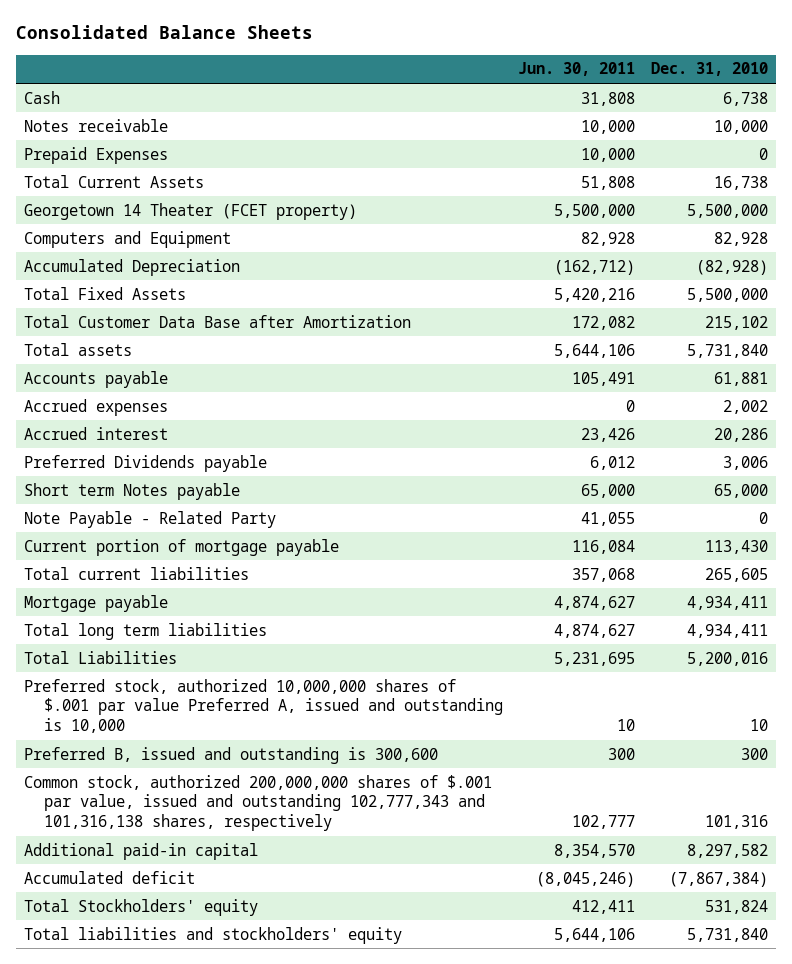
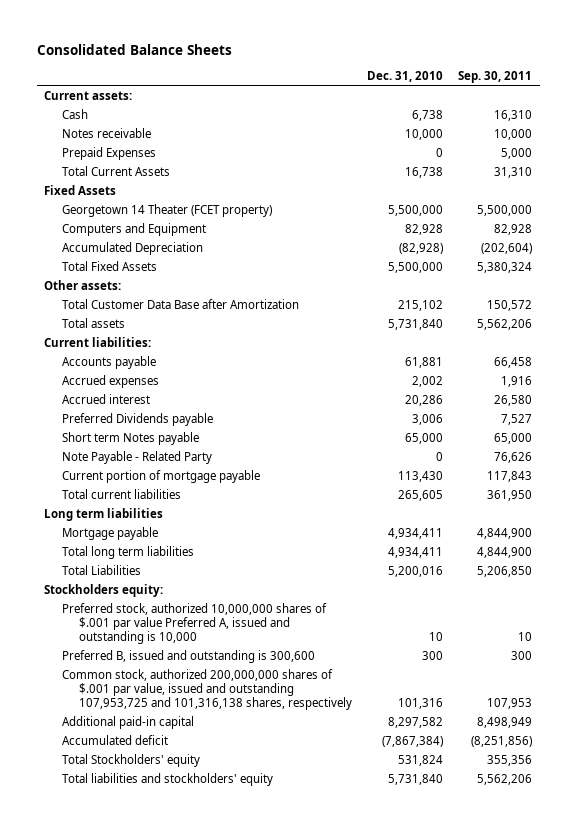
- | Jun. 30, 2011 | Dec. 31, 2010
+ | Dec. 31, 2010 | Sep. 30, 2011
+ Current assets:
+ Fixed Assets
+ Other assets:
+ Current liabilities:
+ Long term liabilities
+ Stockholders equity:
- Common stock, authorized 200,000,000 shares of $.001 par value, issued and outstanding 102,777,343 and 101,316,138 shares, respectively | 102,777 | 101,316
+ Common stock, authorized 200,000,000 shares of $.001 par value, issued and outstanding 107,953,725 and 101,316,138 shares, respectively | 101,316 | 107,953

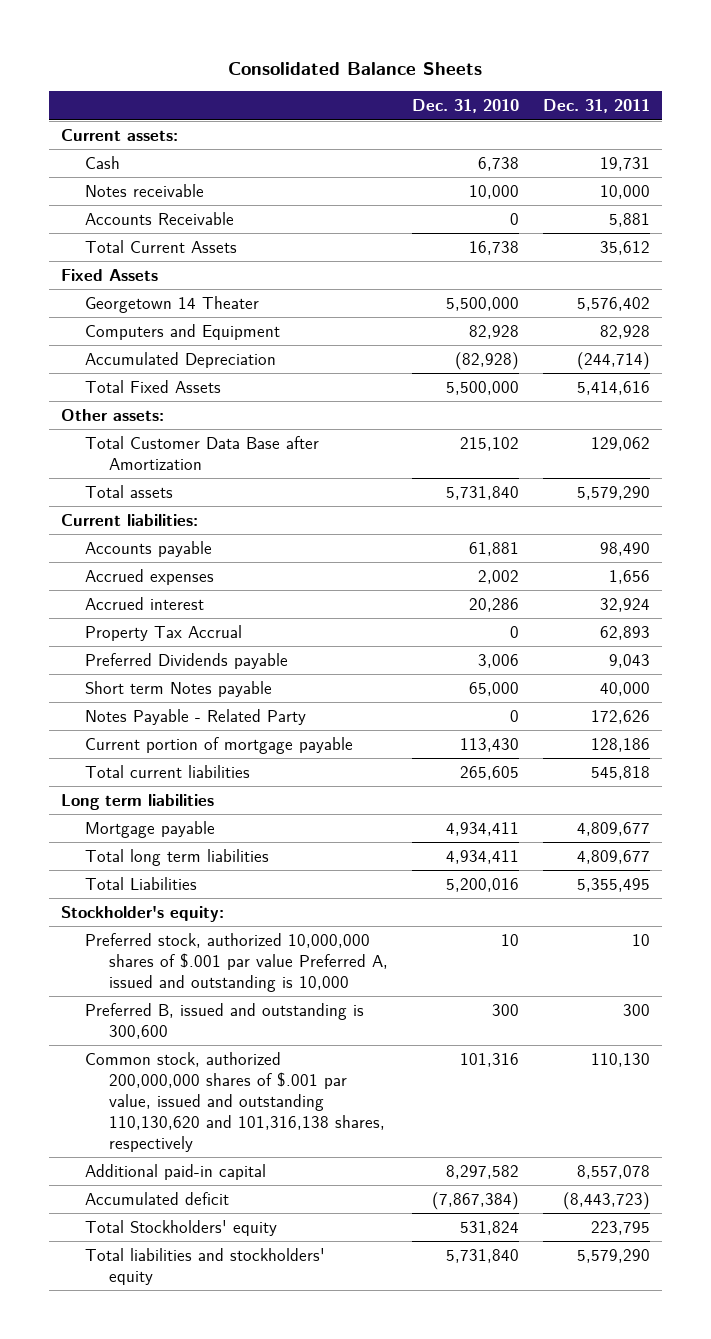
- | Dec. 31, 2010 | Sep. 30, 2011
+ | Dec. 31, 2010 | Dec. 31, 2011
- Prepaid Expenses | 0 | 5,000
+ Accounts Receivable | 0 | 5,881
- Georgetown 14 Theater (FCET property) | 5,500,000 | 5,500,000
+ Georgetown 14 Theater | 5,500,000 | 5,576,402
+ Property Tax Accrual | 0 | 62,893
- Note Payable - Related Party | 0 | 76,626
+ Notes Payable - Related Party | 0 | 172,626
- Stockholders equity:
+ Stockholder's equity:
- Common stock, authorized 200,000,000 shares of $.001 par value, issued and outstanding 107,953,725 and 101,316,138 shares, respectively | 101,316 | 107,953
+ Common stock, authorized 200,000,000 shares of $.001 par value, issued and outstanding 110,130,620 and 101,316,138 shares, respectively | 101,316 | 110,130

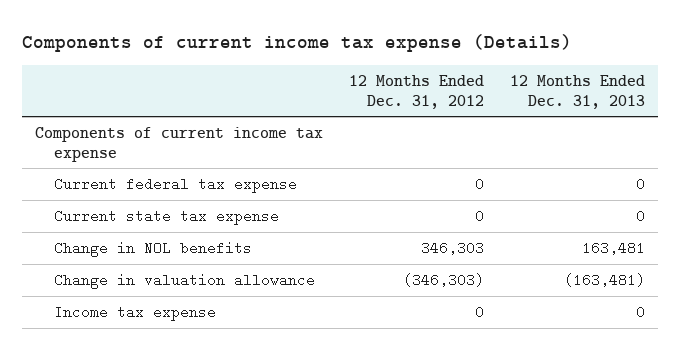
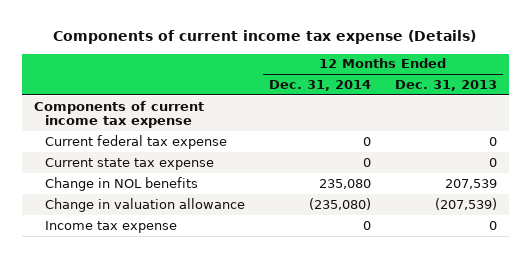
- | 12 Months Ended Dec. 31, 2012 | 12 Months Ended Dec. 31, 2013
+ | 12 Months Ended Dec. 31, 2014 | 12 Months Ended Dec. 31, 2013
- Change in NOL benefits | 346,303 | 163,481
- Change in valuation allowance | (346,303) | (163,481)
+ Change in NOL benefits | 235,080 | 207,539
+ Change in valuation allowance | (235,080) | (207,539)

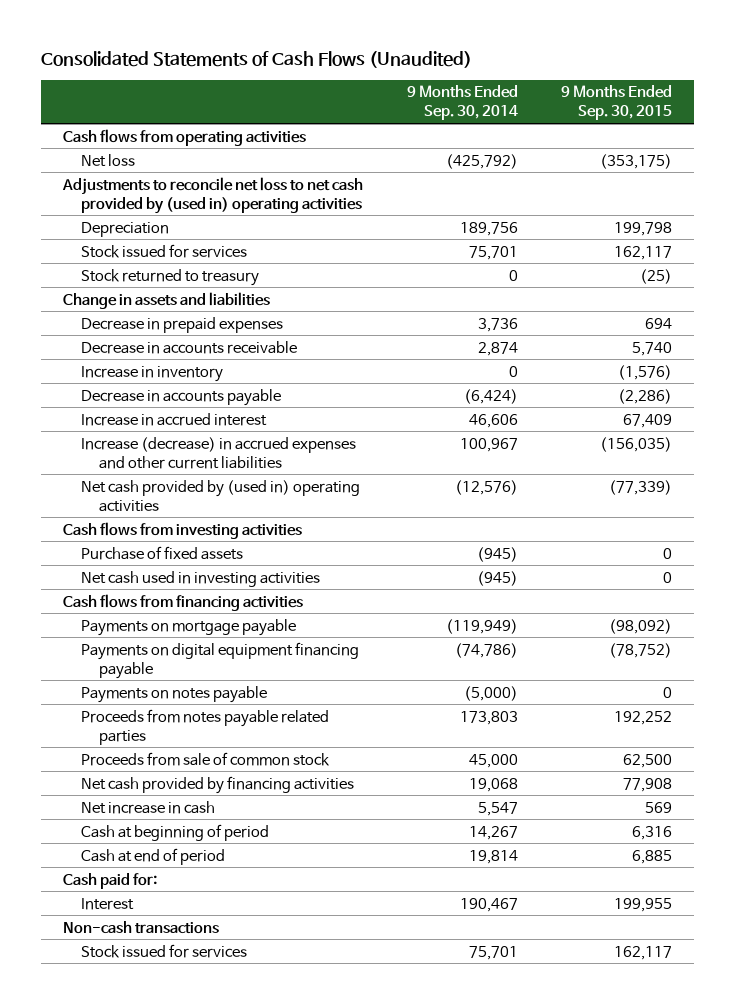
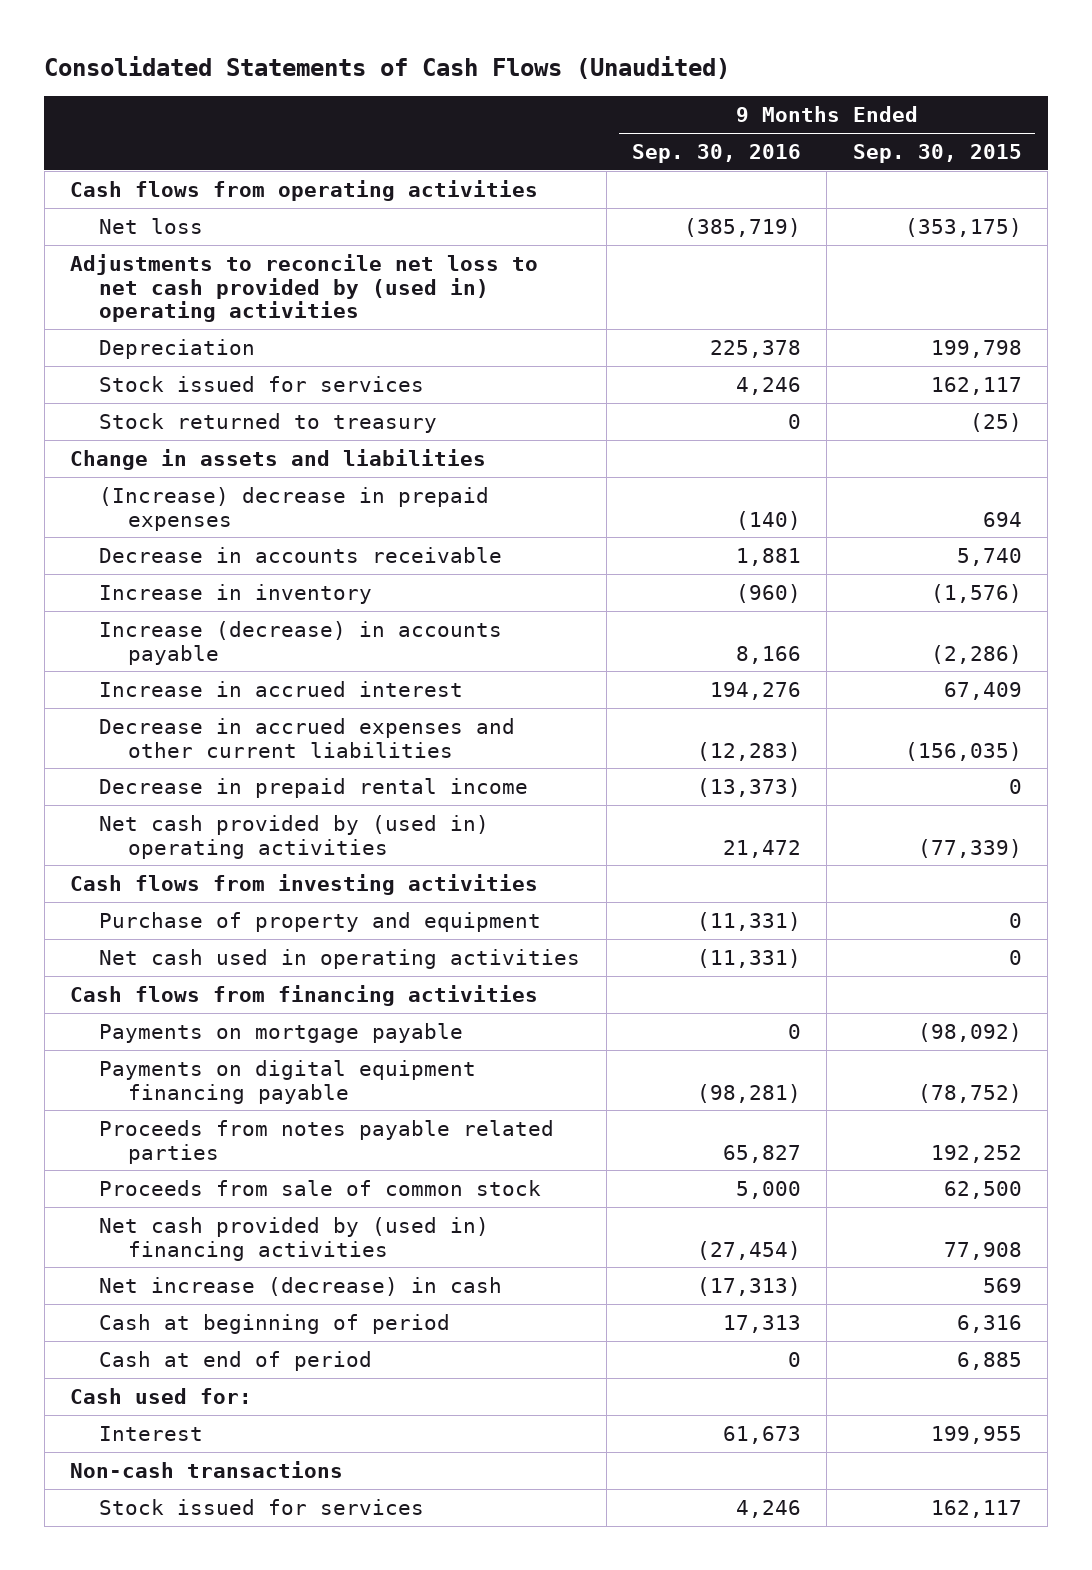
- | 9 Months Ended Sep. 30, 2014 | 9 Months Ended Sep. 30, 2015
+ | 9 Months Ended Sep. 30, 2016 | 9 Months Ended Sep. 30, 2015
- Decrease in prepaid expenses | 3,736 | 694
+ (Increase) decrease in prepaid expenses | (140) | 694
- Decrease in accounts payable | (6,424) | (2,286)
+ Increase (decrease) in accounts payable | 8,166 | (2,286)
- Increase (decrease) in accrued expenses and other current liabilities | 100,967 | (156,035)
+ Decrease in accrued expenses and other current liabilities | (12,283) | (156,035)
+ Decrease in prepaid rental income | (13,373) | 0
- Purchase of fixed assets | (945) | 0
- Net cash used in investing activities | (945) | 0
+ Purchase of property and equipment | (11,331) | 0
+ Net cash used in operating activities | (11,331) | 0
- Payments on notes payable | (5,000) | 0
- Net cash provided by financing activities | 19,068 | 77,908
- Net increase in cash | 5,547 | 569
+ Net cash provided by (used in) financing activities | (27,454) | 77,908
+ Net increase (decrease) in cash | (17,313) | 569
- Cash paid for:
+ Cash used for:

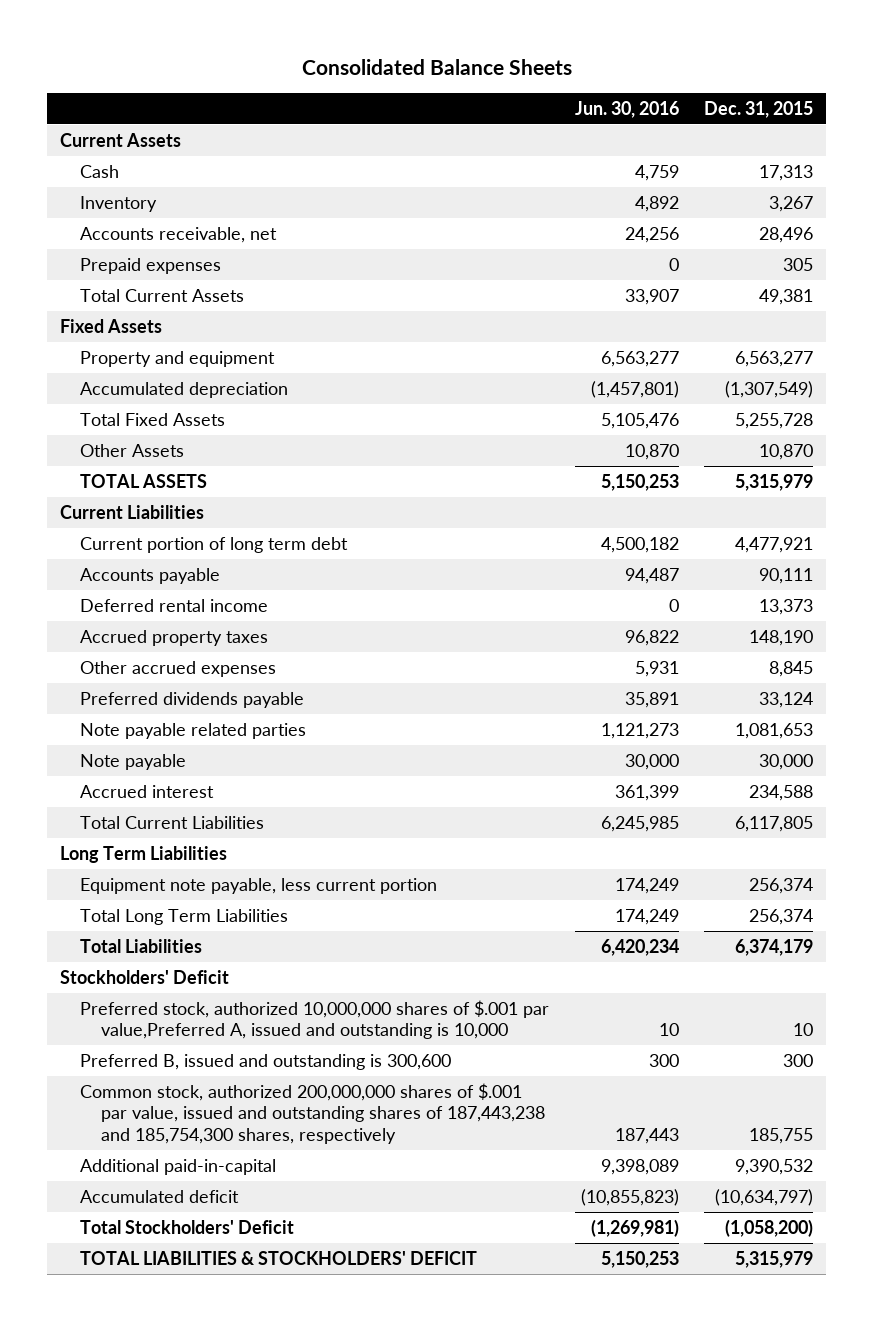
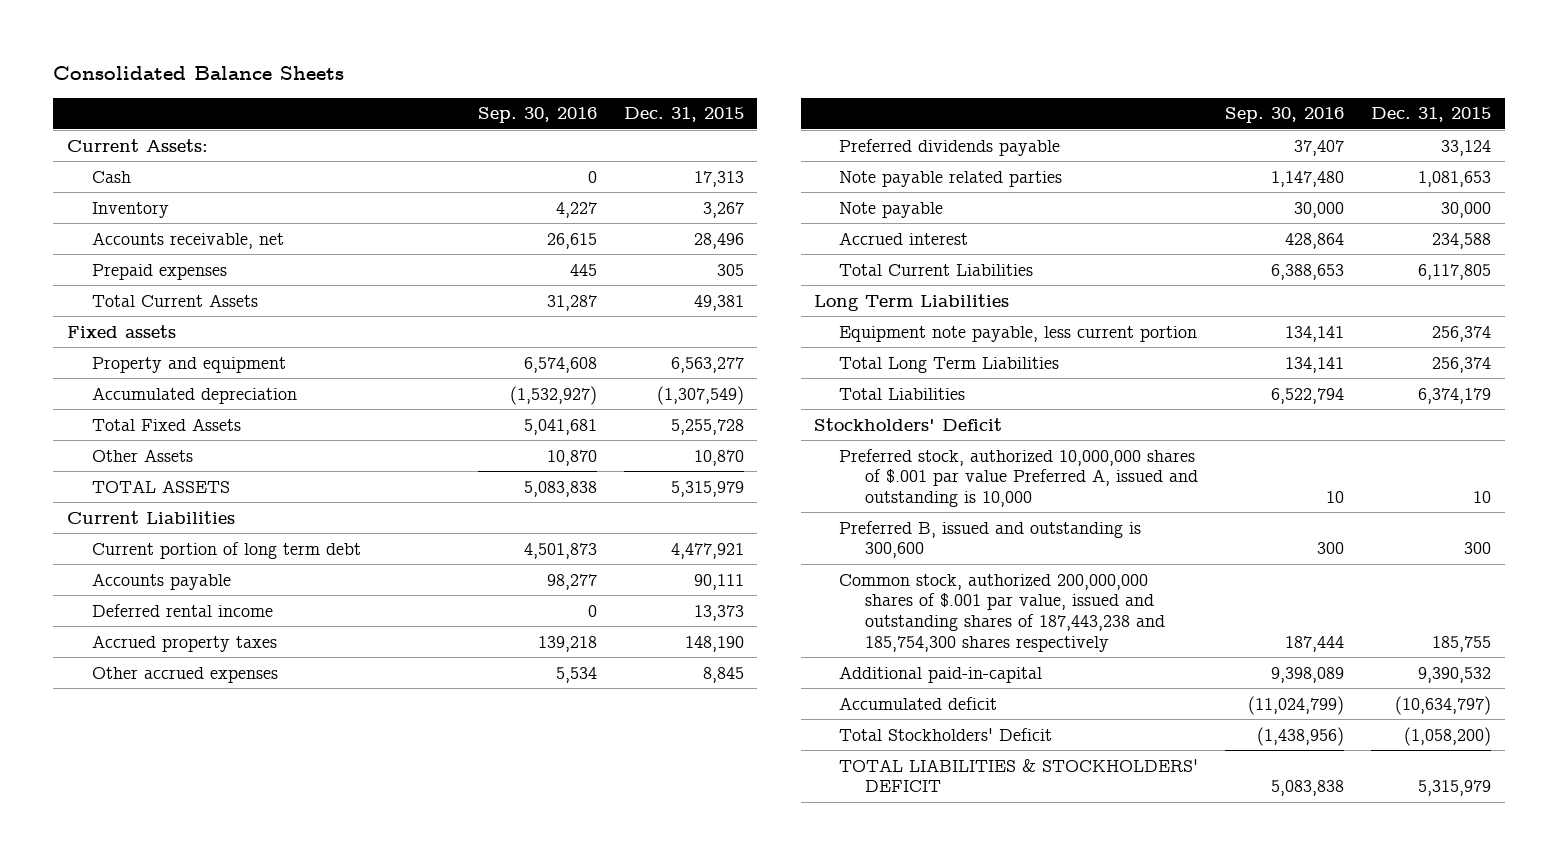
- | Jun. 30, 2016 | Dec. 31, 2015
+ | Sep. 30, 2016 | Dec. 31, 2015
- Current Assets
+ Current Assets:
- Fixed Assets
+ Fixed assets
- Preferred stock, authorized 10,000,000 shares of $.001 par value,Preferred A, issued and outstanding is 10,000 | 10 | 10
+ Preferred stock, authorized 10,000,000 shares of $.001 par value Preferred A, issued and outstanding is 10,000 | 10 | 10
- Common stock, authorized 200,000,000 shares of $.001 par value, issued and outstanding shares of 187,443,238 and 185,754,300 shares, respectively | 187,443 | 185,755
+ Common stock, authorized 200,000,000 shares of $.001 par value, issued and outstanding shares of 187,443,238 and 185,754,300 shares respectively | 187,444 | 185,755

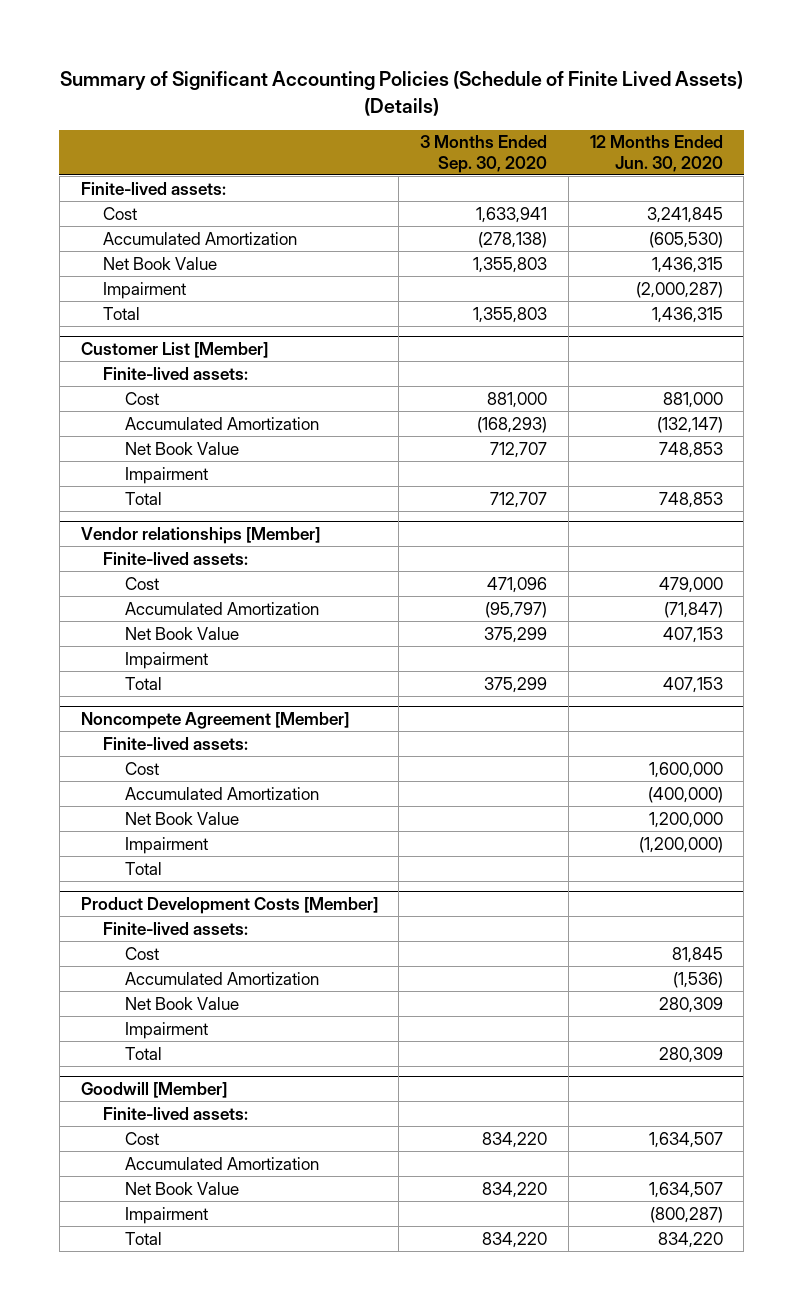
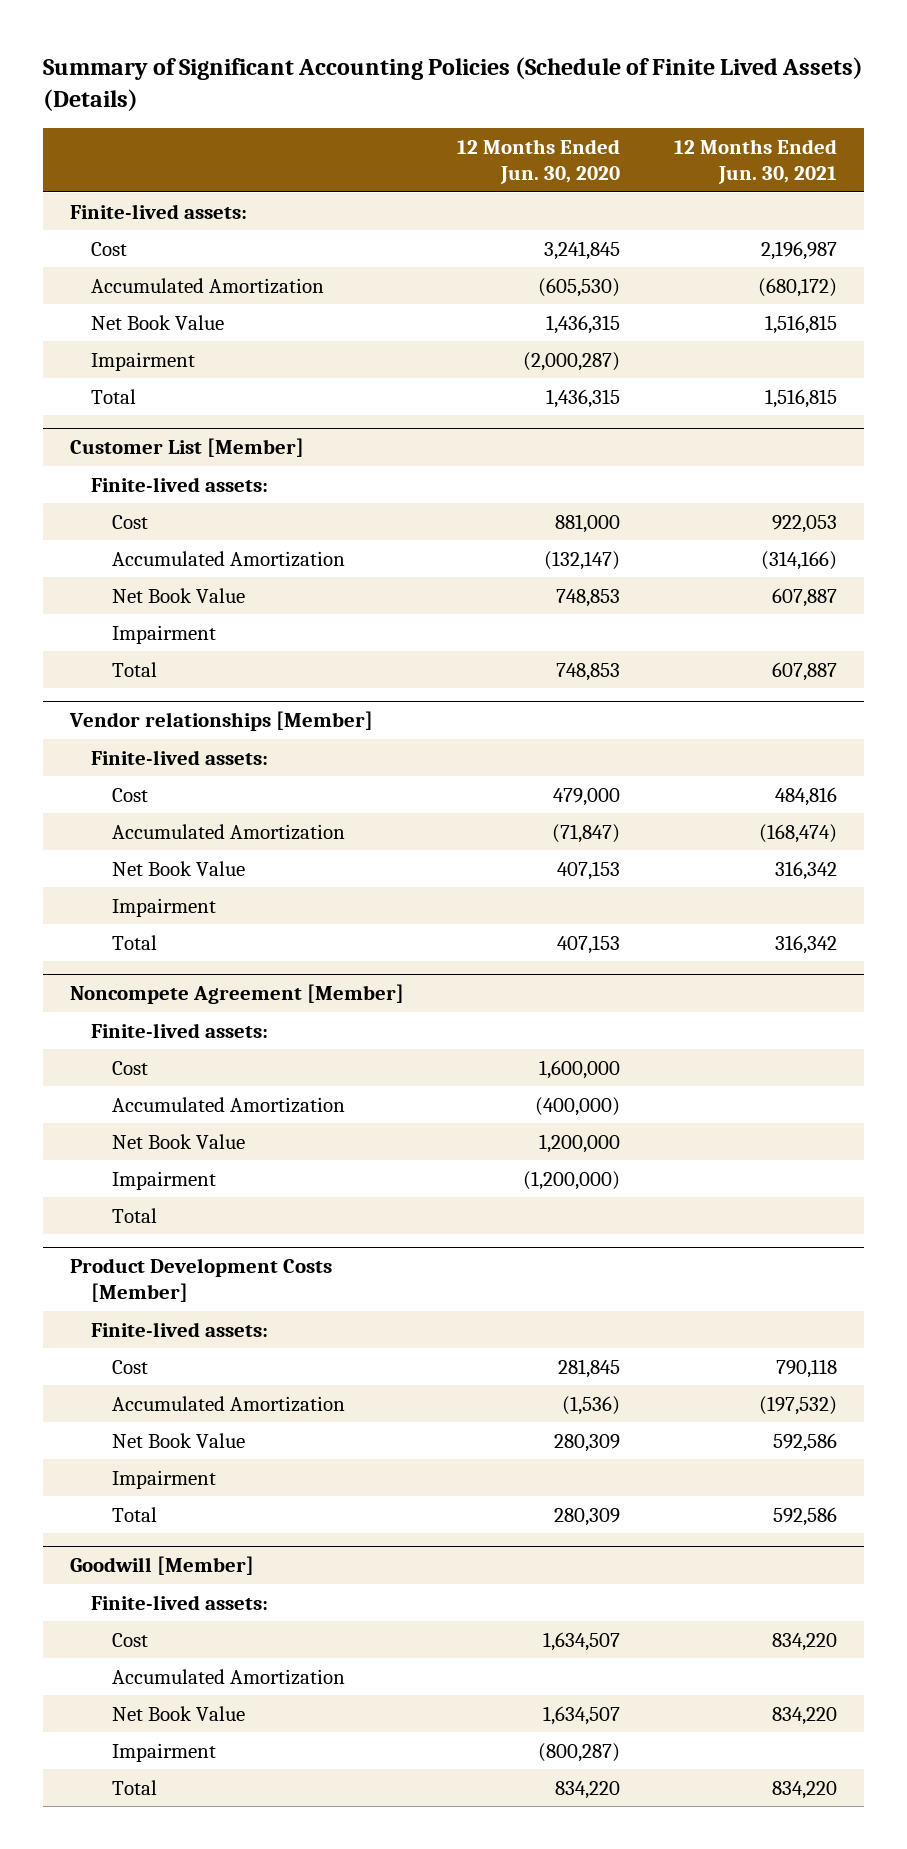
- | 3 Months Ended Sep. 30, 2020 | 12 Months Ended Jun. 30, 2020
+ | 12 Months Ended Jun. 30, 2020 | 12 Months Ended Jun. 30, 2021
@ Product Development Costs [Member]
- Cost | | 81,845
+ Cost | 281,845 | 790,118

